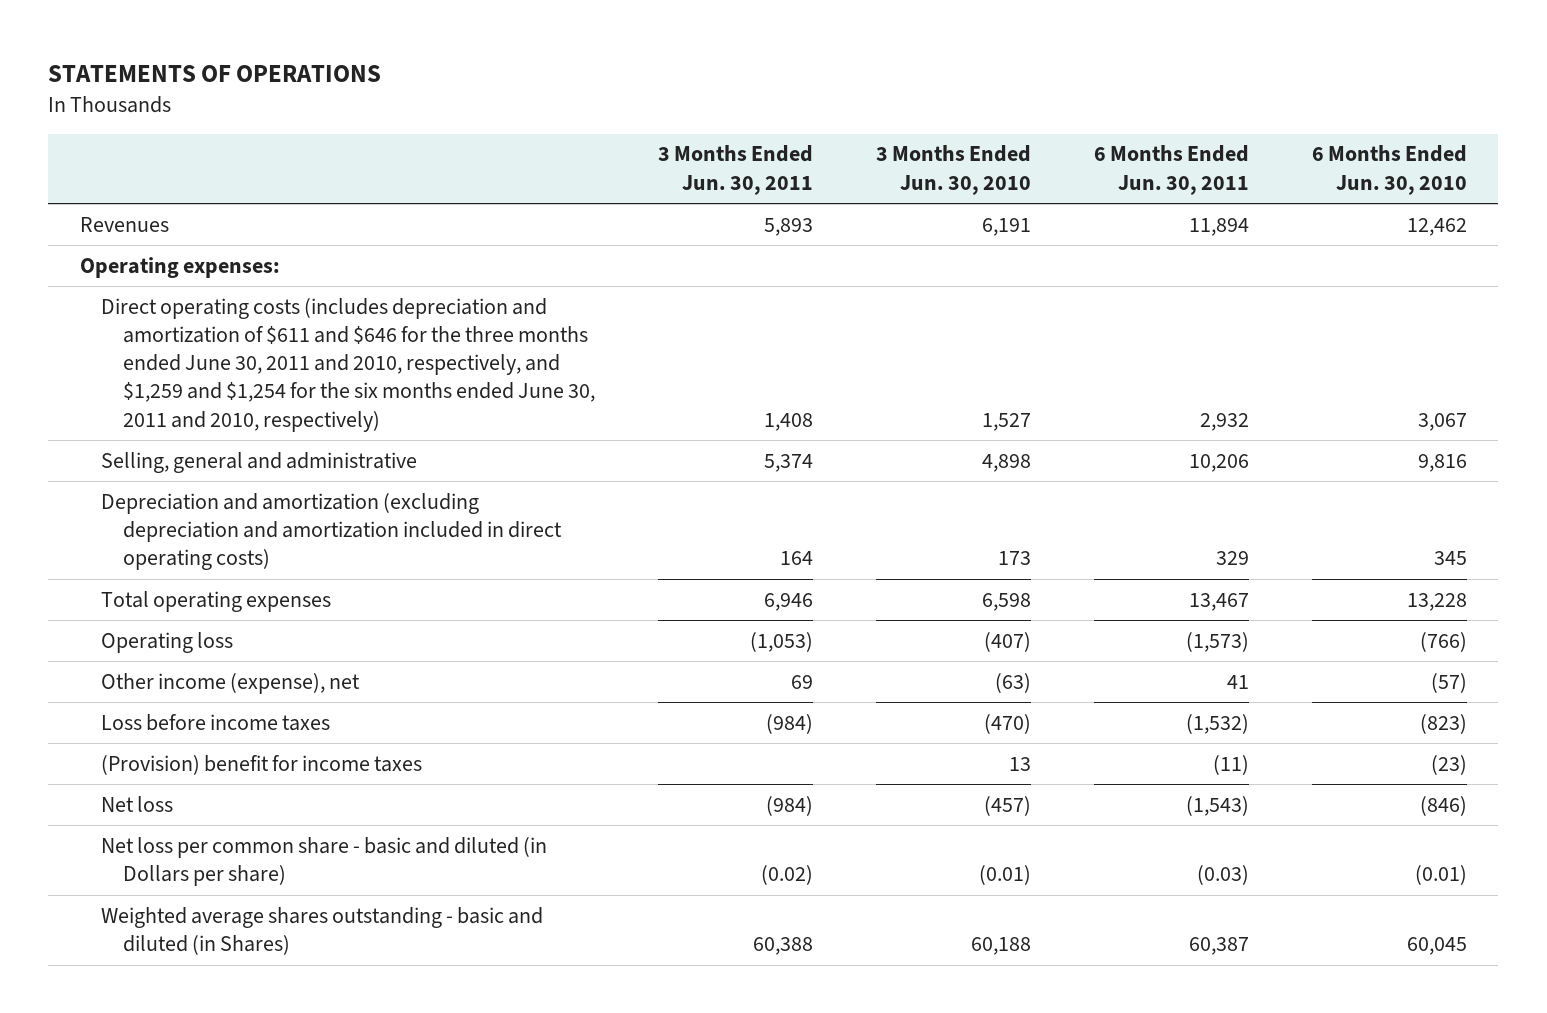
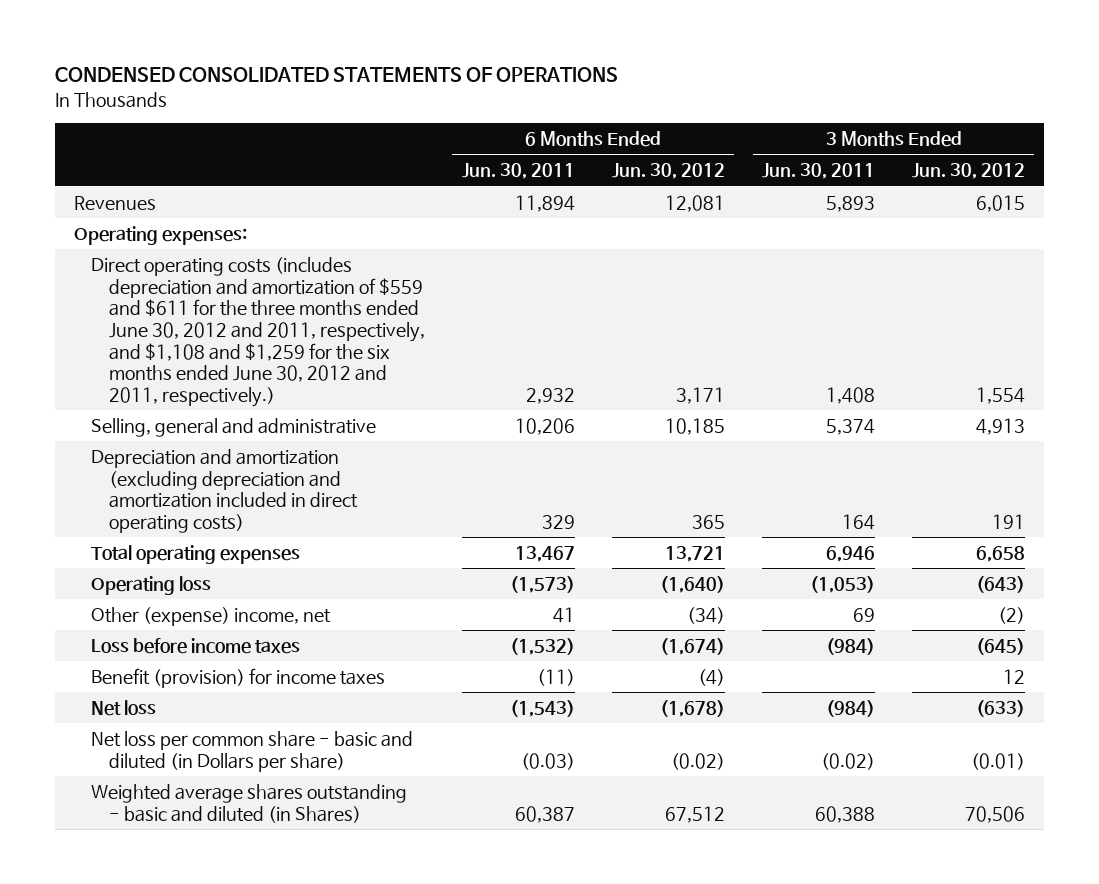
- STATEMENTS OF OPERATIONS
+ CONDENSED CONSOLIDATED STATEMENTS OF OPERATIONS
- | 3 Months Ended Jun. 30, 2011 | 3 Months Ended Jun. 30, 2010 | 6 Months Ended Jun. 30, 2011 | 6 Months Ended Jun. 30, 2010
+ | 6 Months Ended Jun. 30, 2011 | 6 Months Ended Jun. 30, 2012 | 3 Months Ended Jun. 30, 2011 | 3 Months Ended Jun. 30, 2012
- Direct operating costs (includes depreciation and amortization of $611 and $646 for the three months ended June 30, 2011 and 2010, respectively, and $1,259 and $1,254 for the six months ended June 30, 2011 and 2010, respectively) | 1,408 | 1,527 | 2,932 | 3,067
+ Direct operating costs (includes depreciation and amortization of $559 and $611 for the three months ended June 30, 2012 and 2011, respectively, and $1,108 and $1,259 for the six months ended June 30, 2012 and 2011, respectively.) | 2,932 | 3,171 | 1,408 | 1,554
- Other income (expense), net | 69 | (63) | 41 | (57)
+ Other (expense) income, net | 41 | (34) | 69 | (2)
- (Provision) benefit for income taxes | | 13 | (11) | (23)
+ Benefit (provision) for income taxes | (11) | (4) | | 12

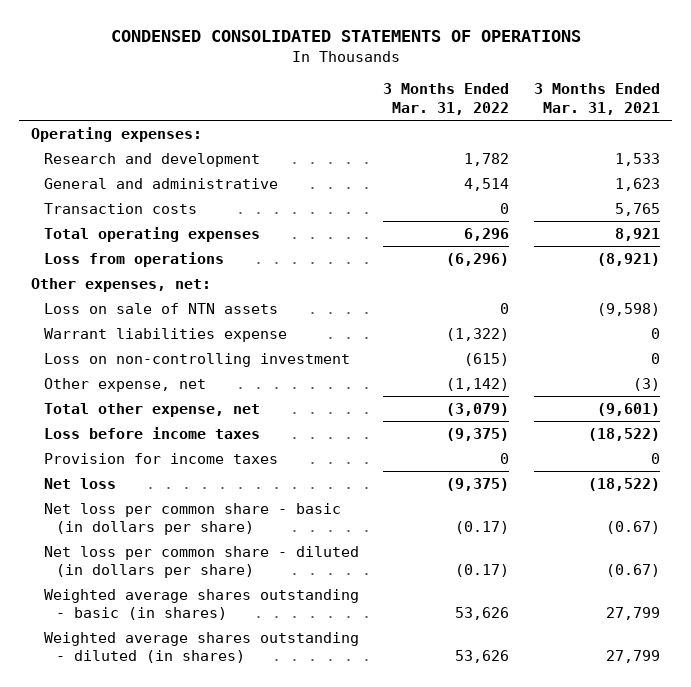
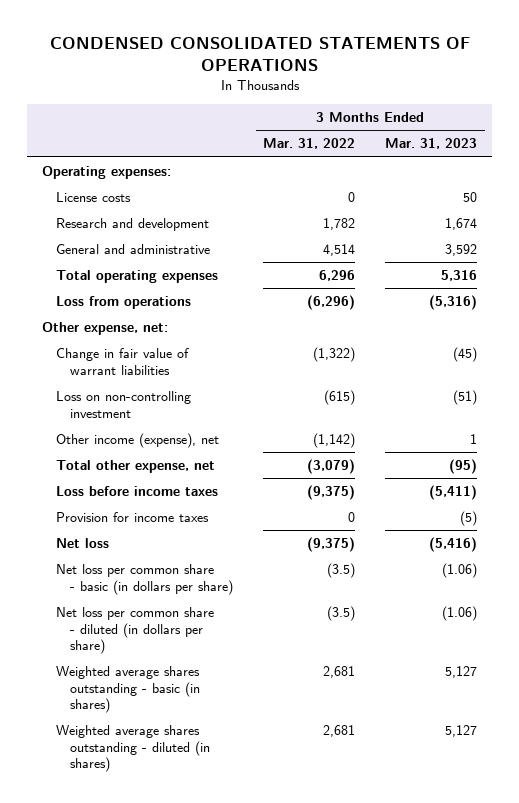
- | 3 Months Ended Mar. 31, 2022 | 3 Months Ended Mar. 31, 2021
+ | 3 Months Ended Mar. 31, 2022 | 3 Months Ended Mar. 31, 2023
+ License costs | 0 | 50
- Transaction costs | 0 | 5,765
- Other expenses, net:
- Loss on sale of NTN assets | 0 | (9,598)
- Warrant liabilities expense | (1,322) | 0
+ Other expense, net:
+ Change in fair value of warrant liabilities | (1,322) | (45)
- Other expense, net | (1,142) | (3)
+ Other income (expense), net | (1,142) | 1
- Net loss per common share - basic (in dollars per share) | (0.17) | (0.67)
- Net loss per common share - diluted (in dollars per share) | (0.17) | (0.67)
- Weighted average shares outstanding - basic (in shares) | 53,626 | 27,799
- Weighted average shares outstanding - diluted (in shares) | 53,626 | 27,799
+ Net loss per common share - basic (in dollars per share) | (3.5) | (1.06)
+ Net loss per common share - diluted (in dollars per share) | (3.5) | (1.06)
+ Weighted average shares outstanding - basic (in shares) | 2,681 | 5,127
+ Weighted average shares outstanding - diluted (in shares) | 2,681 | 5,127

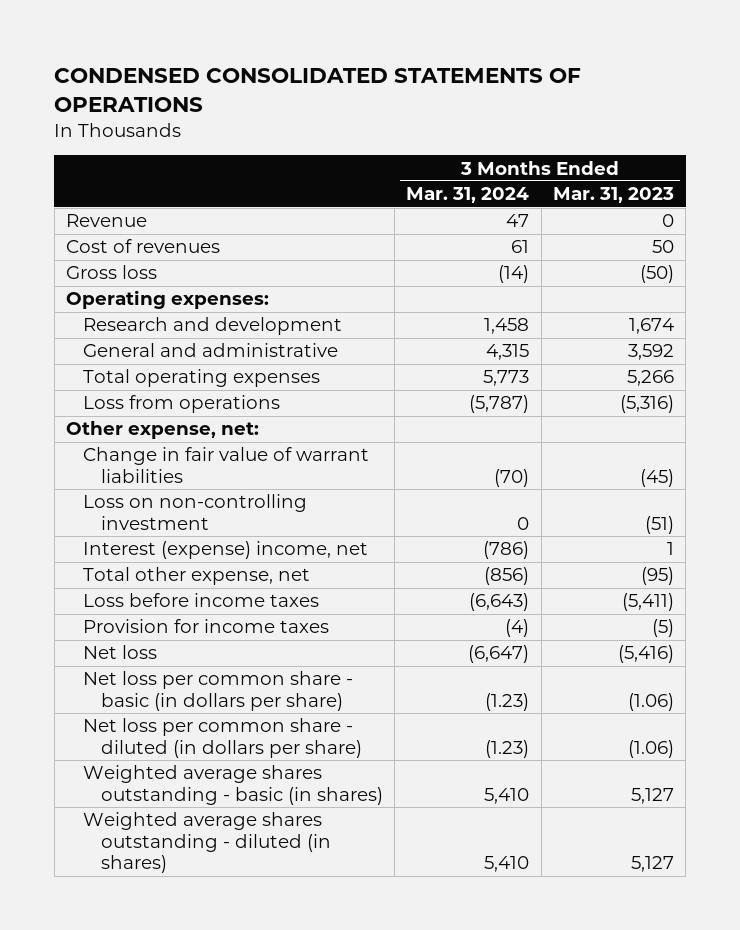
- | 3 Months Ended Mar. 31, 2022 | 3 Months Ended Mar. 31, 2023
+ | 3 Months Ended Mar. 31, 2024 | 3 Months Ended Mar. 31, 2023
+ Revenue | 47 | 0
+ Cost of revenues | 61 | 50
+ Gross loss | (14) | (50)
- License costs | 0 | 50
- Total operating expenses | 6,296 | 5,316
+ Total operating expenses | 5,773 | 5,266
- Other income (expense), net | (1,142) | 1
+ Interest (expense) income, net | (786) | 1

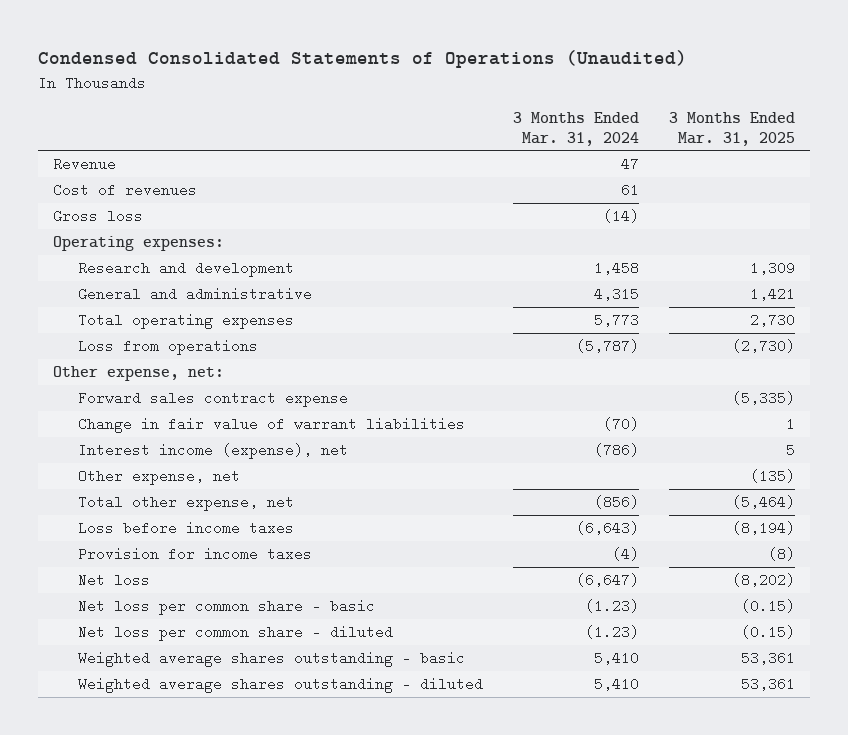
- CONDENSED CONSOLIDATED STATEMENTS OF OPERATIONS
+ Condensed Consolidated Statements of Operations (Unaudited)
- | 3 Months Ended Mar. 31, 2024 | 3 Months Ended Mar. 31, 2023
+ | 3 Months Ended Mar. 31, 2024 | 3 Months Ended Mar. 31, 2025
+ Forward sales contract expense | | (5,335)
- Loss on non-controlling investment | 0 | (51)
- Interest (expense) income, net | (786) | 1
+ Interest income (expense), net | (786) | 5
+ Other expense, net | | (135)
- Net loss per common share - basic (in dollars per share) | (1.23) | (1.06)
- Net loss per common share - diluted (in dollars per share) | (1.23) | (1.06)
- Weighted average shares outstanding - basic (in shares) | 5,410 | 5,127
- Weighted average shares outstanding - diluted (in shares) | 5,410 | 5,127
+ Net loss per common share - basic | (1.23) | (0.15)
+ Net loss per common share - diluted | (1.23) | (0.15)
+ Weighted average shares outstanding - basic | 5,410 | 53,361
+ Weighted average shares outstanding - diluted | 5,410 | 53,361

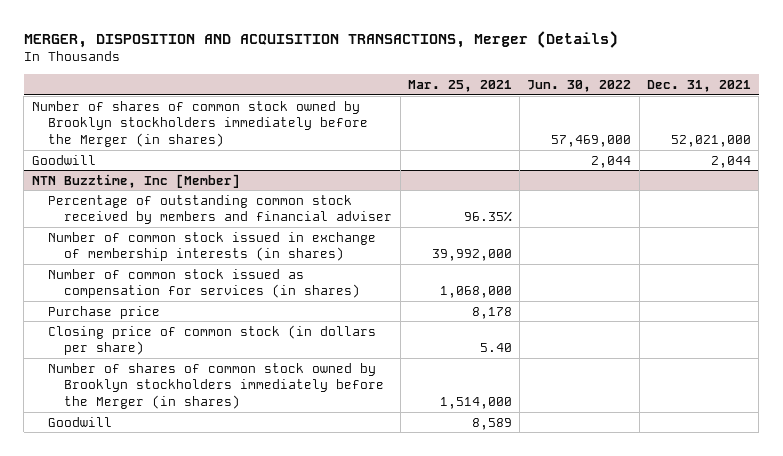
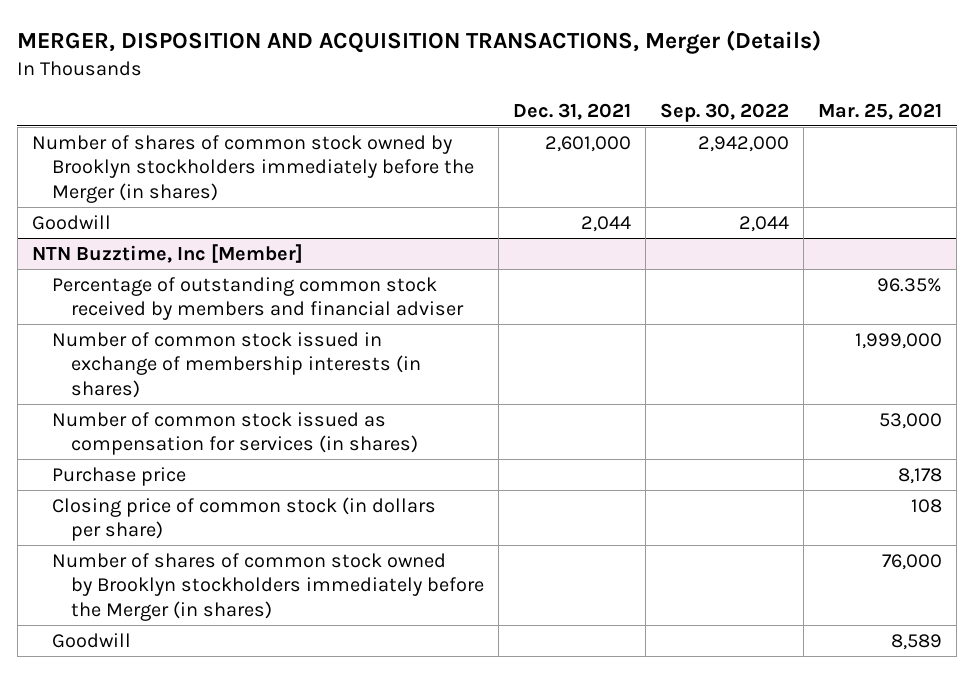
- | Mar. 25, 2021 | Jun. 30, 2022 | Dec. 31, 2021
+ | Dec. 31, 2021 | Sep. 30, 2022 | Mar. 25, 2021
- Number of shares of common stock owned by Brooklyn stockholders immediately before the Merger (in shares) | | 57,469,000 | 52,021,000
+ Number of shares of common stock owned by Brooklyn stockholders immediately before the Merger (in shares) | 2,601,000 | 2,942,000 |
@ NTN Buzztime, Inc [Member]
- Number of common stock issued in exchange of membership interests (in shares) | 39,992,000 | |
- Number of common stock issued as compensation for services (in shares) | 1,068,000 | |
+ Number of common stock issued in exchange of membership interests (in shares) | | | 1,999,000
+ Number of common stock issued as compensation for services (in shares) | | | 53,000
- Closing price of common stock (in dollars per share) | 5.40 | |
- Number of shares of common stock owned by Brooklyn stockholders immediately before the Merger (in shares) | 1,514,000 | |
+ Closing price of common stock (in dollars per share) | | | 108
+ Number of shares of common stock owned by Brooklyn stockholders immediately before the Merger (in shares) | | | 76,000

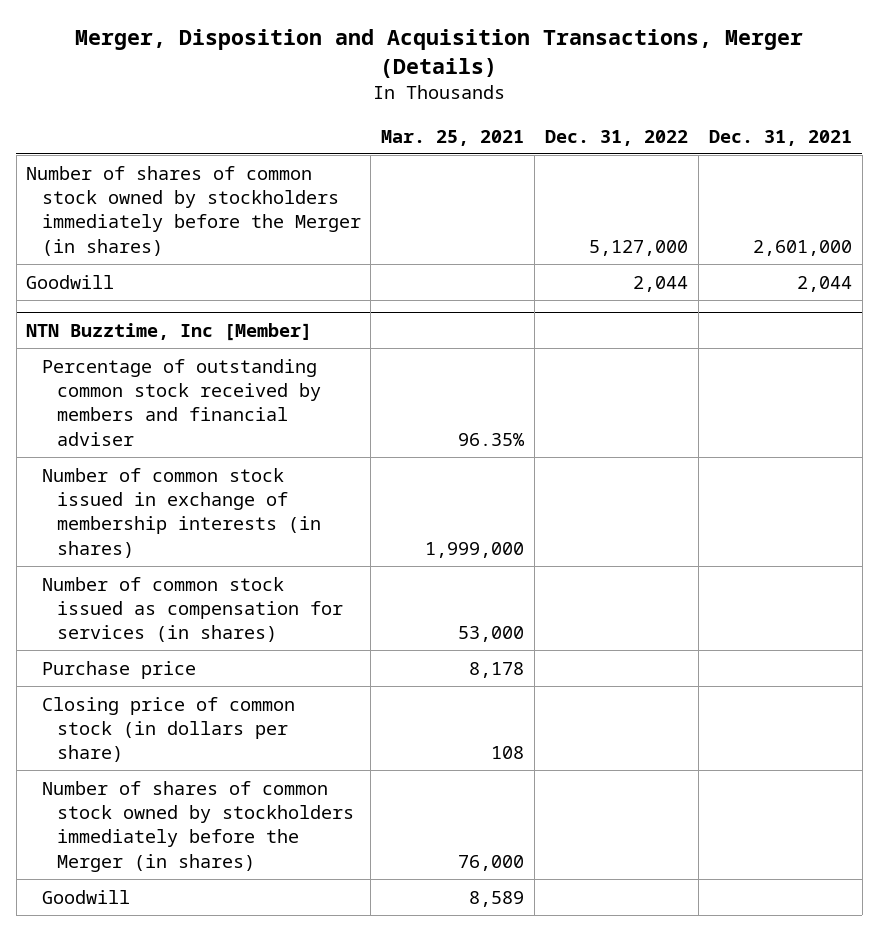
- MERGER, DISPOSITION AND ACQUISITION TRANSACTIONS, Merger (Details)
+ Merger, Disposition and Acquisition Transactions, Merger (Details)
- | Dec. 31, 2021 | Sep. 30, 2022 | Mar. 25, 2021
+ | Mar. 25, 2021 | Dec. 31, 2022 | Dec. 31, 2021
- Number of shares of common stock owned by Brooklyn stockholders immediately before the Merger (in shares) | 2,601,000 | 2,942,000 |
+ Number of shares of common stock owned by stockholders immediately before the Merger (in shares) | | 5,127,000 | 2,601,000
@ NTN Buzztime, Inc [Member]
- Number of shares of common stock owned by Brooklyn stockholders immediately before the Merger (in shares) | | | 76,000
+ Number of shares of common stock owned by stockholders immediately before the Merger (in shares) | 76,000 | |

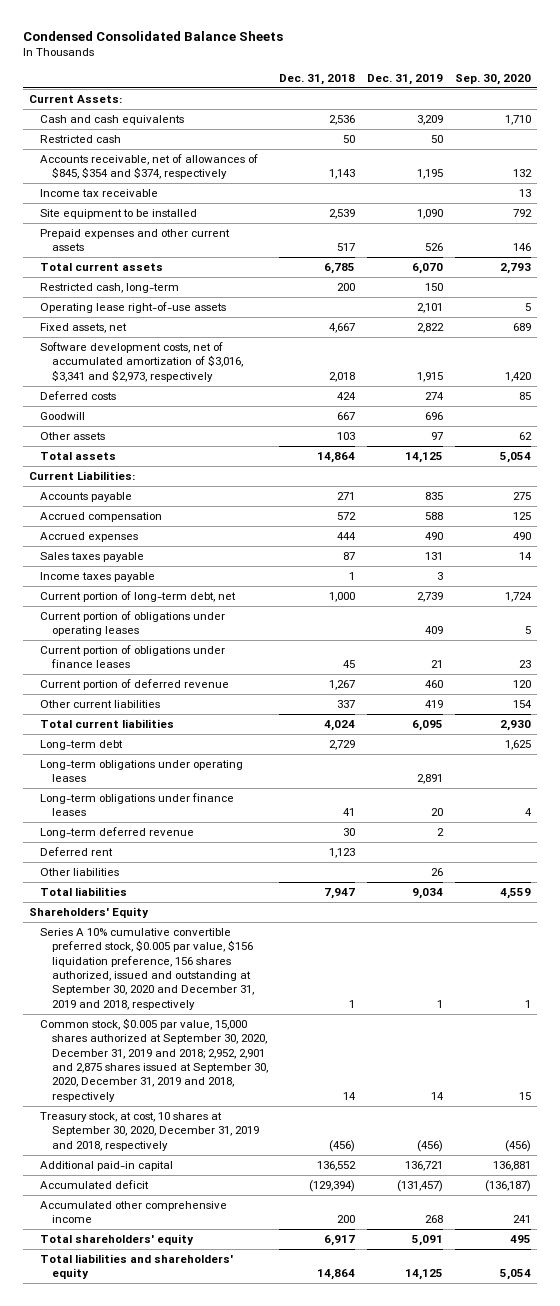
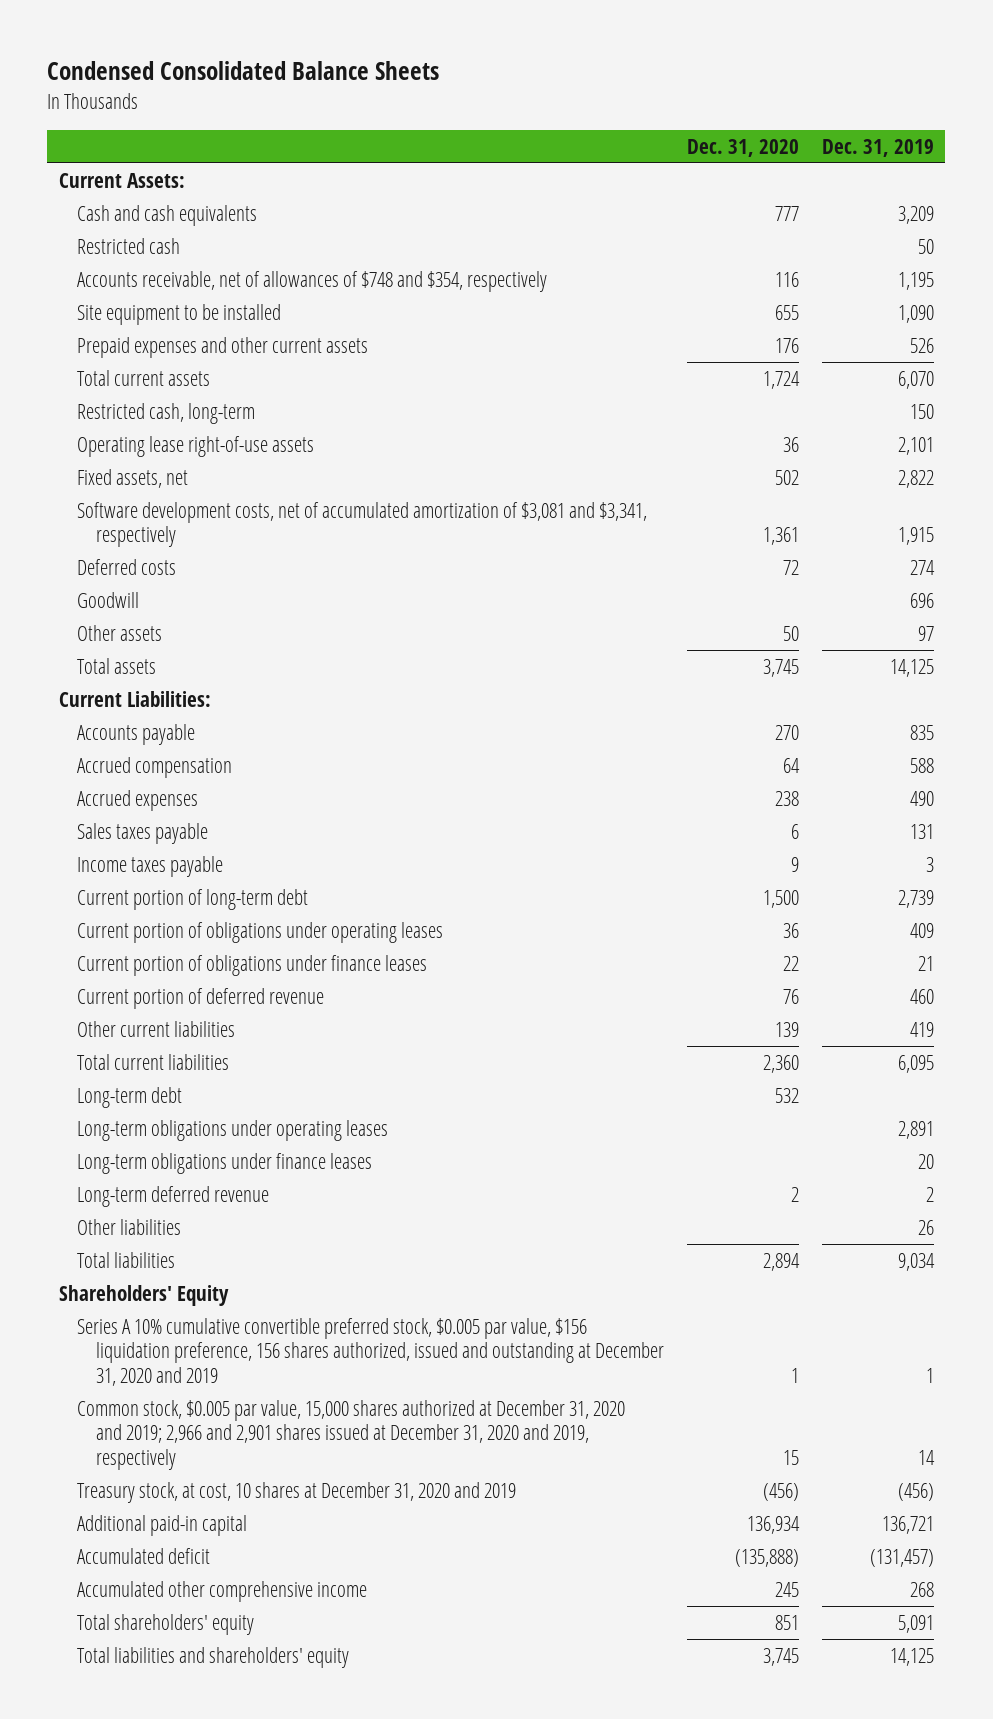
- | Dec. 31, 2018 | Dec. 31, 2019 | Sep. 30, 2020
+ | Dec. 31, 2020 | Dec. 31, 2019
- Accounts receivable, net of allowances of $845, $354 and $374, respectively | 1,143 | 1,195 | 132
- Income tax receivable | | | 13
+ Accounts receivable, net of allowances of $748 and $354, respectively | 116 | 1,195
- Software development costs, net of accumulated amortization of $3,016, $3,341 and $2,973, respectively | 2,018 | 1,915 | 1,420
+ Software development costs, net of accumulated amortization of $3,081 and $3,341, respectively | 1,361 | 1,915
- Current portion of long-term debt, net | 1,000 | 2,739 | 1,724
+ Current portion of long-term debt | 1,500 | 2,739
- Deferred rent | 1,123 | |
- Series A 10% cumulative convertible preferred stock, $0.005 par value, $156 liquidation preference, 156 shares authorized, issued and outstanding at September 30, 2020 and December 31, 2019 and 2018, respectively | 1 | 1 | 1
- Common stock, $0.005 par value, 15,000 shares authorized at September 30, 2020, December 31, 2019 and 2018; 2,952, 2,901 and 2,875 shares issued at September 30, 2020, December 31, 2019 and 2018, respectively | 14 | 14 | 15
- Treasury stock, at cost, 10 shares at September 30, 2020, December 31, 2019 and 2018, respectively | (456) | (456) | (456)
+ Series A 10% cumulative convertible preferred stock, $0.005 par value, $156 liquidation preference, 156 shares authorized, issued and outstanding at December 31, 2020 and 2019 | 1 | 1
+ Common stock, $0.005 par value, 15,000 shares authorized at December 31, 2020 and 2019; 2,966 and 2,901 shares issued at December 31, 2020 and 2019, respectively | 15 | 14
+ Treasury stock, at cost, 10 shares at December 31, 2020 and 2019 | (456) | (456)

